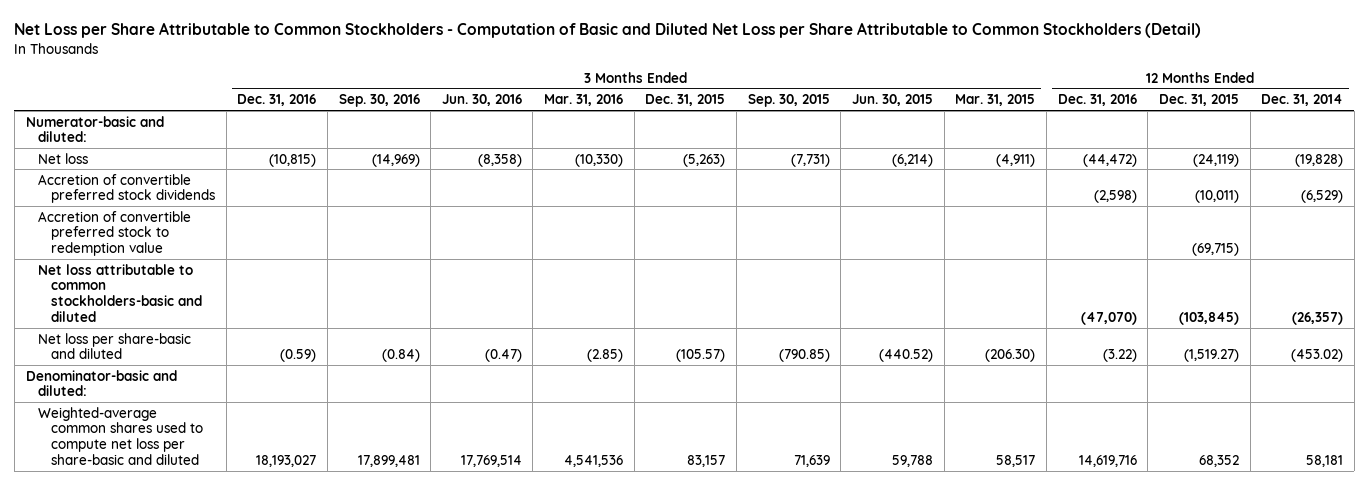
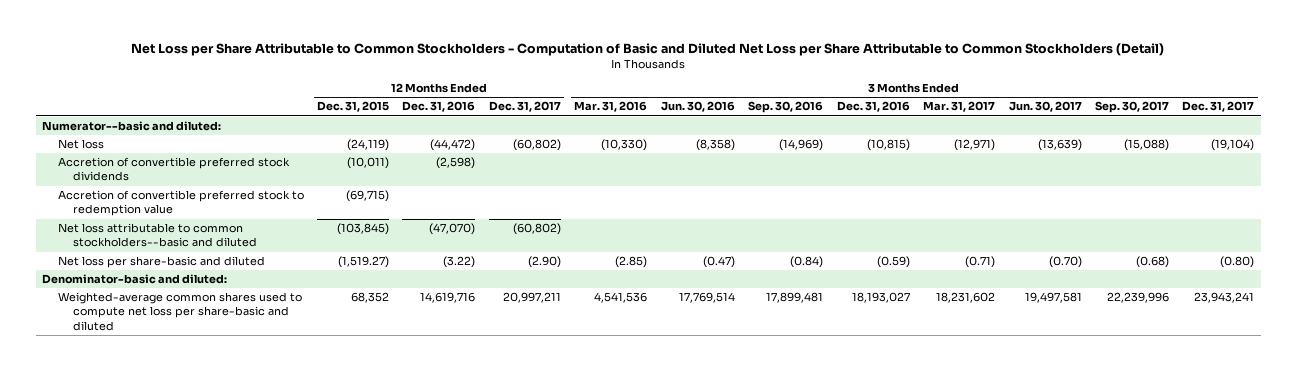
- | 3 Months Ended Dec. 31, 2016 | 3 Months Ended Sep. 30, 2016 | 3 Months Ended Jun. 30, 2016 | 3 Months Ended Mar. 31, 2016 | 3 Months Ended Dec. 31, 2015 | 3 Months Ended Sep. 30, 2015 | 3 Months Ended Jun. 30, 2015 | 3 Months Ended Mar. 31, 2015 | 12 Months Ended Dec. 31, 2016 | 12 Months Ended Dec. 31, 2015 | 12 Months Ended Dec. 31, 2014
+ | 12 Months Ended Dec. 31, 2015 | 12 Months Ended Dec. 31, 2016 | 12 Months Ended Dec. 31, 2017 | 3 Months Ended Mar. 31, 2016 | 3 Months Ended Jun. 30, 2016 | 3 Months Ended Sep. 30, 2016 | 3 Months Ended Dec. 31, 2016 | 3 Months Ended Mar. 31, 2017 | 3 Months Ended Jun. 30, 2017 | 3 Months Ended Sep. 30, 2017 | 3 Months Ended Dec. 31, 2017
- Numerator-basic and diluted:
+ Numerator--basic and diluted:
- Net loss attributable to common stockholders-basic and diluted | | | | | | | | | (47,070) | (103,845) | (26,357)
+ Net loss attributable to common stockholders--basic and diluted | (103,845) | (47,070) | (60,802) | | | | | | | |

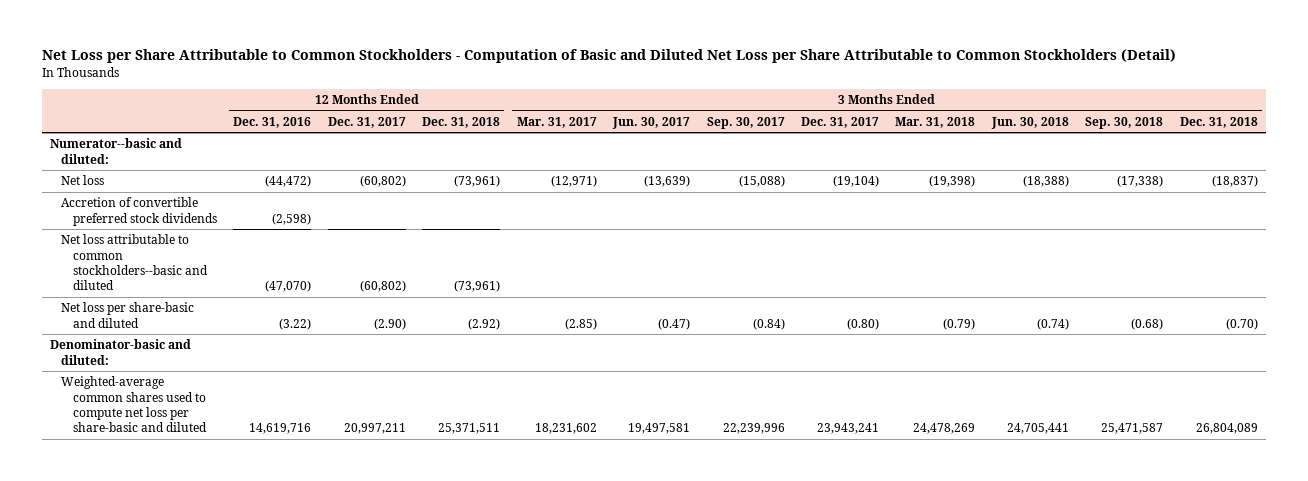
- | 12 Months Ended Dec. 31, 2015 | 12 Months Ended Dec. 31, 2016 | 12 Months Ended Dec. 31, 2017 | 3 Months Ended Mar. 31, 2016 | 3 Months Ended Jun. 30, 2016 | 3 Months Ended Sep. 30, 2016 | 3 Months Ended Dec. 31, 2016 | 3 Months Ended Mar. 31, 2017 | 3 Months Ended Jun. 30, 2017 | 3 Months Ended Sep. 30, 2017 | 3 Months Ended Dec. 31, 2017
+ | 12 Months Ended Dec. 31, 2016 | 12 Months Ended Dec. 31, 2017 | 12 Months Ended Dec. 31, 2018 | 3 Months Ended Mar. 31, 2017 | 3 Months Ended Jun. 30, 2017 | 3 Months Ended Sep. 30, 2017 | 3 Months Ended Dec. 31, 2017 | 3 Months Ended Mar. 31, 2018 | 3 Months Ended Jun. 30, 2018 | 3 Months Ended Sep. 30, 2018 | 3 Months Ended Dec. 31, 2018
- Accretion of convertible preferred stock to redemption value | (69,715) | | | | | | | | | |
- Net loss per share-basic and diluted | (1,519.27) | (3.22) | (2.90) | (2.85) | (0.47) | (0.84) | (0.59) | (0.71) | (0.70) | (0.68) | (0.80)
+ Net loss per share-basic and diluted | (3.22) | (2.90) | (2.92) | (2.85) | (0.47) | (0.84) | (0.80) | (0.79) | (0.74) | (0.68) | (0.70)

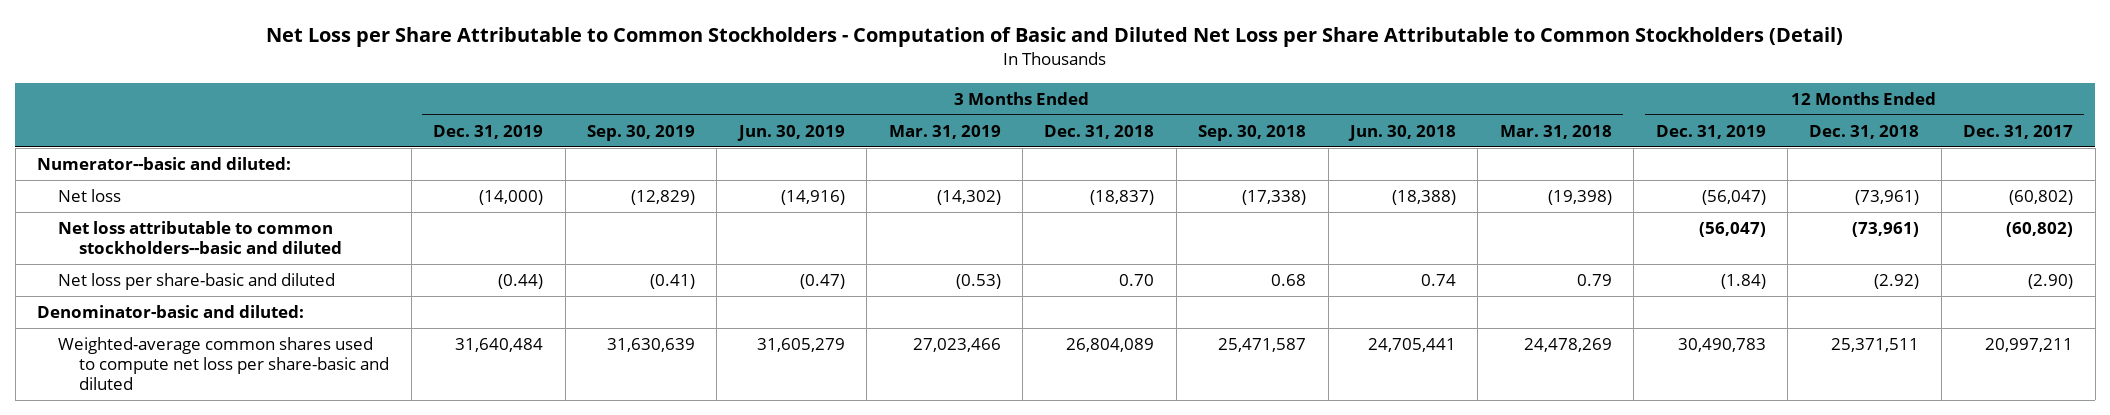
- | 12 Months Ended Dec. 31, 2016 | 12 Months Ended Dec. 31, 2017 | 12 Months Ended Dec. 31, 2018 | 3 Months Ended Mar. 31, 2017 | 3 Months Ended Jun. 30, 2017 | 3 Months Ended Sep. 30, 2017 | 3 Months Ended Dec. 31, 2017 | 3 Months Ended Mar. 31, 2018 | 3 Months Ended Jun. 30, 2018 | 3 Months Ended Sep. 30, 2018 | 3 Months Ended Dec. 31, 2018
+ | 3 Months Ended Dec. 31, 2019 | 3 Months Ended Sep. 30, 2019 | 3 Months Ended Jun. 30, 2019 | 3 Months Ended Mar. 31, 2019 | 3 Months Ended Dec. 31, 2018 | 3 Months Ended Sep. 30, 2018 | 3 Months Ended Jun. 30, 2018 | 3 Months Ended Mar. 31, 2018 | 12 Months Ended Dec. 31, 2019 | 12 Months Ended Dec. 31, 2018 | 12 Months Ended Dec. 31, 2017
- Accretion of convertible preferred stock dividends | (2,598) | | | | | | | | | |
- Net loss per share-basic and diluted | (3.22) | (2.90) | (2.92) | (2.85) | (0.47) | (0.84) | (0.80) | (0.79) | (0.74) | (0.68) | (0.70)
+ Net loss per share-basic and diluted | (0.44) | (0.41) | (0.47) | (0.53) | 0.70 | 0.68 | 0.74 | 0.79 | (1.84) | (2.92) | (2.90)

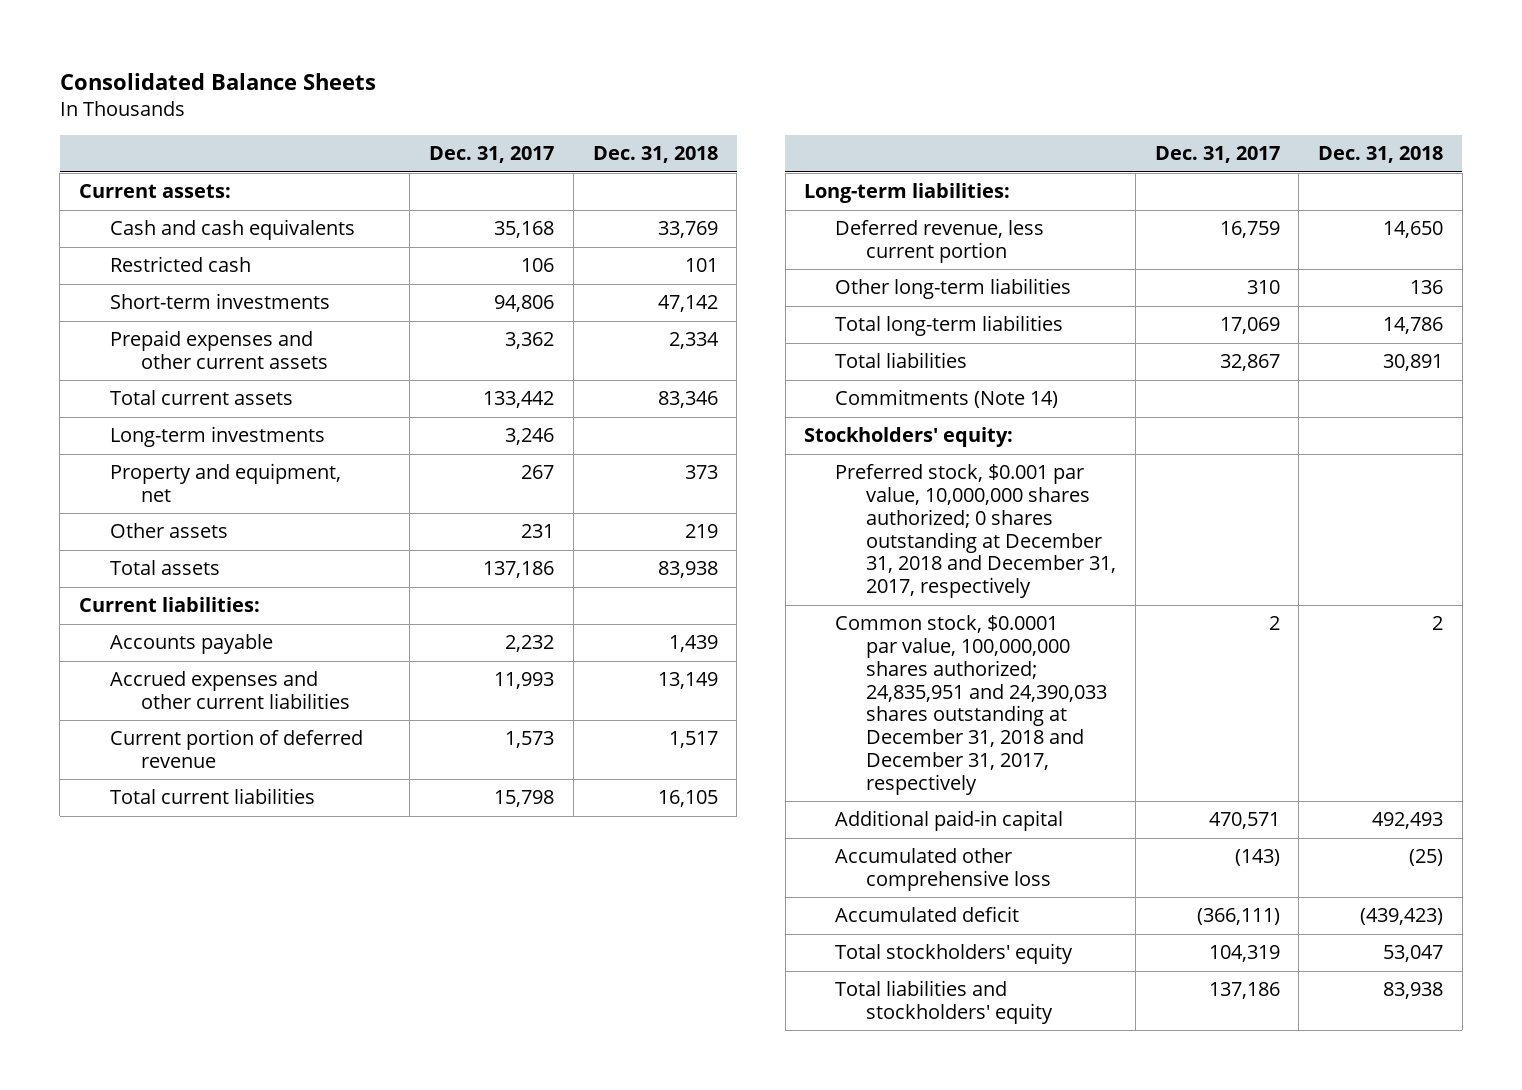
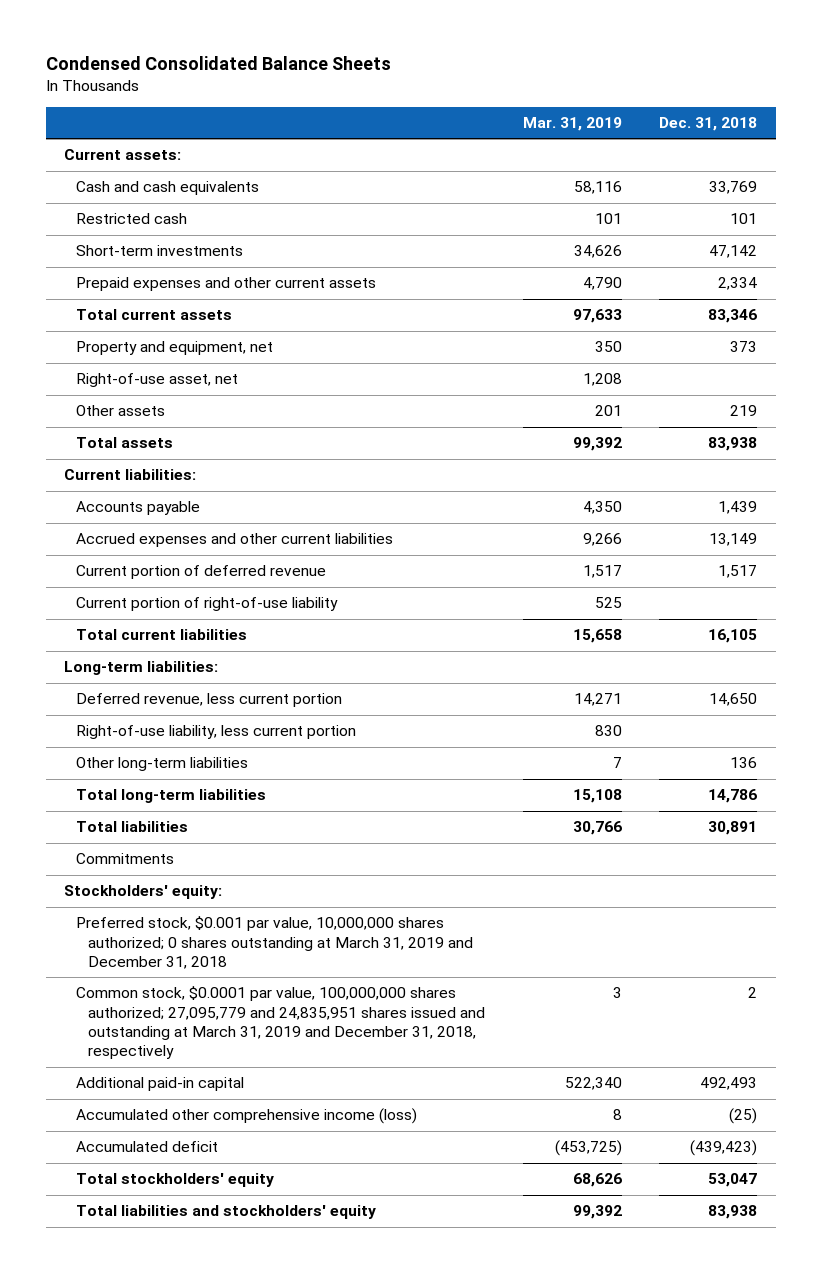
- Consolidated Balance Sheets
+ Condensed Consolidated Balance Sheets
- | Dec. 31, 2017 | Dec. 31, 2018
+ | Mar. 31, 2019 | Dec. 31, 2018
- Long-term investments | 3,246 |
+ Right-of-use asset, net | 1,208 |
+ Current portion of right-of-use liability | 525 |
+ Right-of-use liability, less current portion | 830 |
- Commitments (Note 14)
+ Commitments
- Preferred stock, $0.001 par value, 10,000,000 shares authorized; 0 shares outstanding at December 31, 2018 and December 31, 2017, respectively
- Common stock, $0.0001 par value, 100,000,000 shares authorized; 24,835,951 and 24,390,033 shares outstanding at December 31, 2018 and December 31, 2017, respectively | 2 | 2
+ Preferred stock, $0.001 par value, 10,000,000 shares authorized; 0 shares outstanding at March 31, 2019 and December 31, 2018
+ Common stock, $0.0001 par value, 100,000,000 shares authorized; 27,095,779 and 24,835,951 shares issued and outstanding at March 31, 2019 and December 31, 2018, respectively | 3 | 2
- Accumulated other comprehensive loss | (143) | (25)
+ Accumulated other comprehensive income (loss) | 8 | (25)

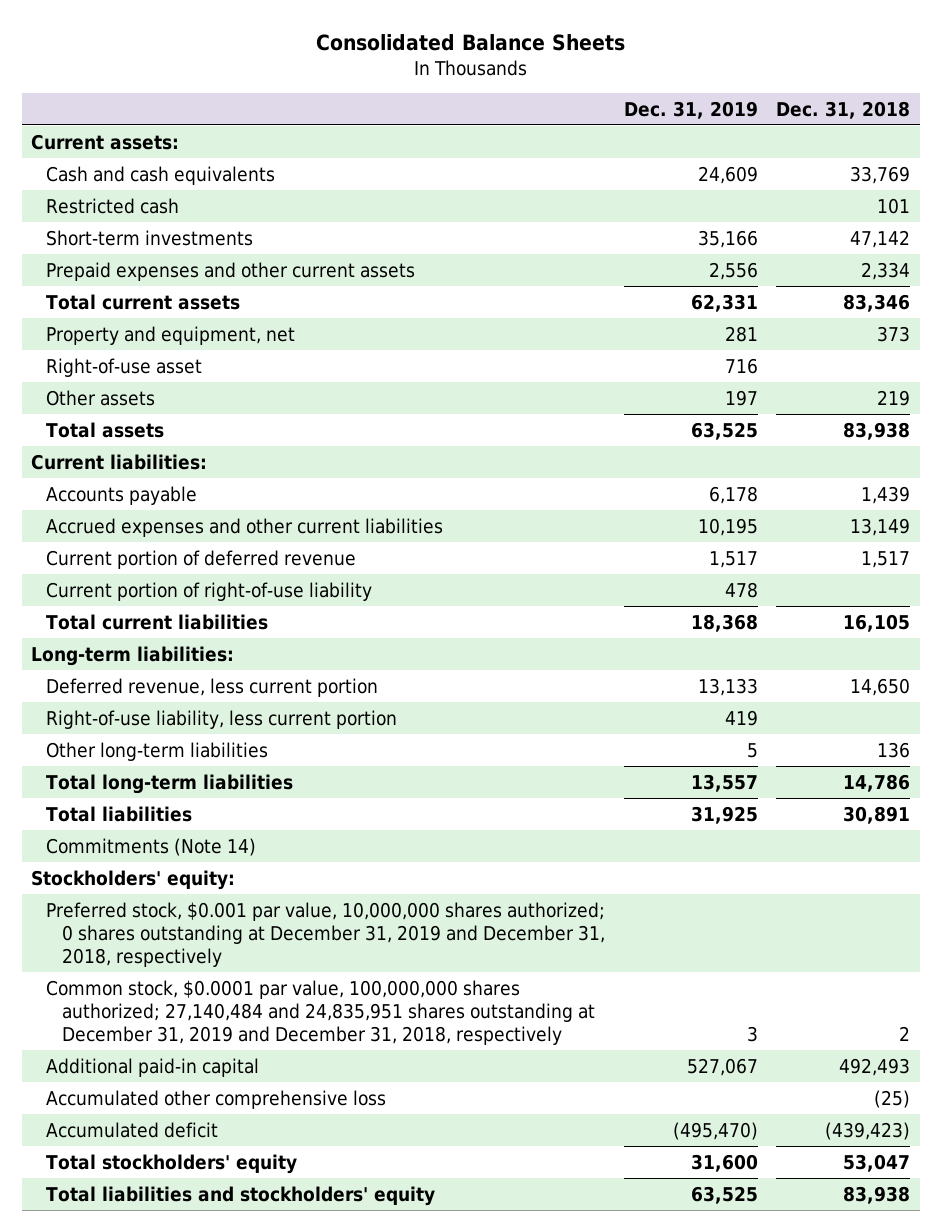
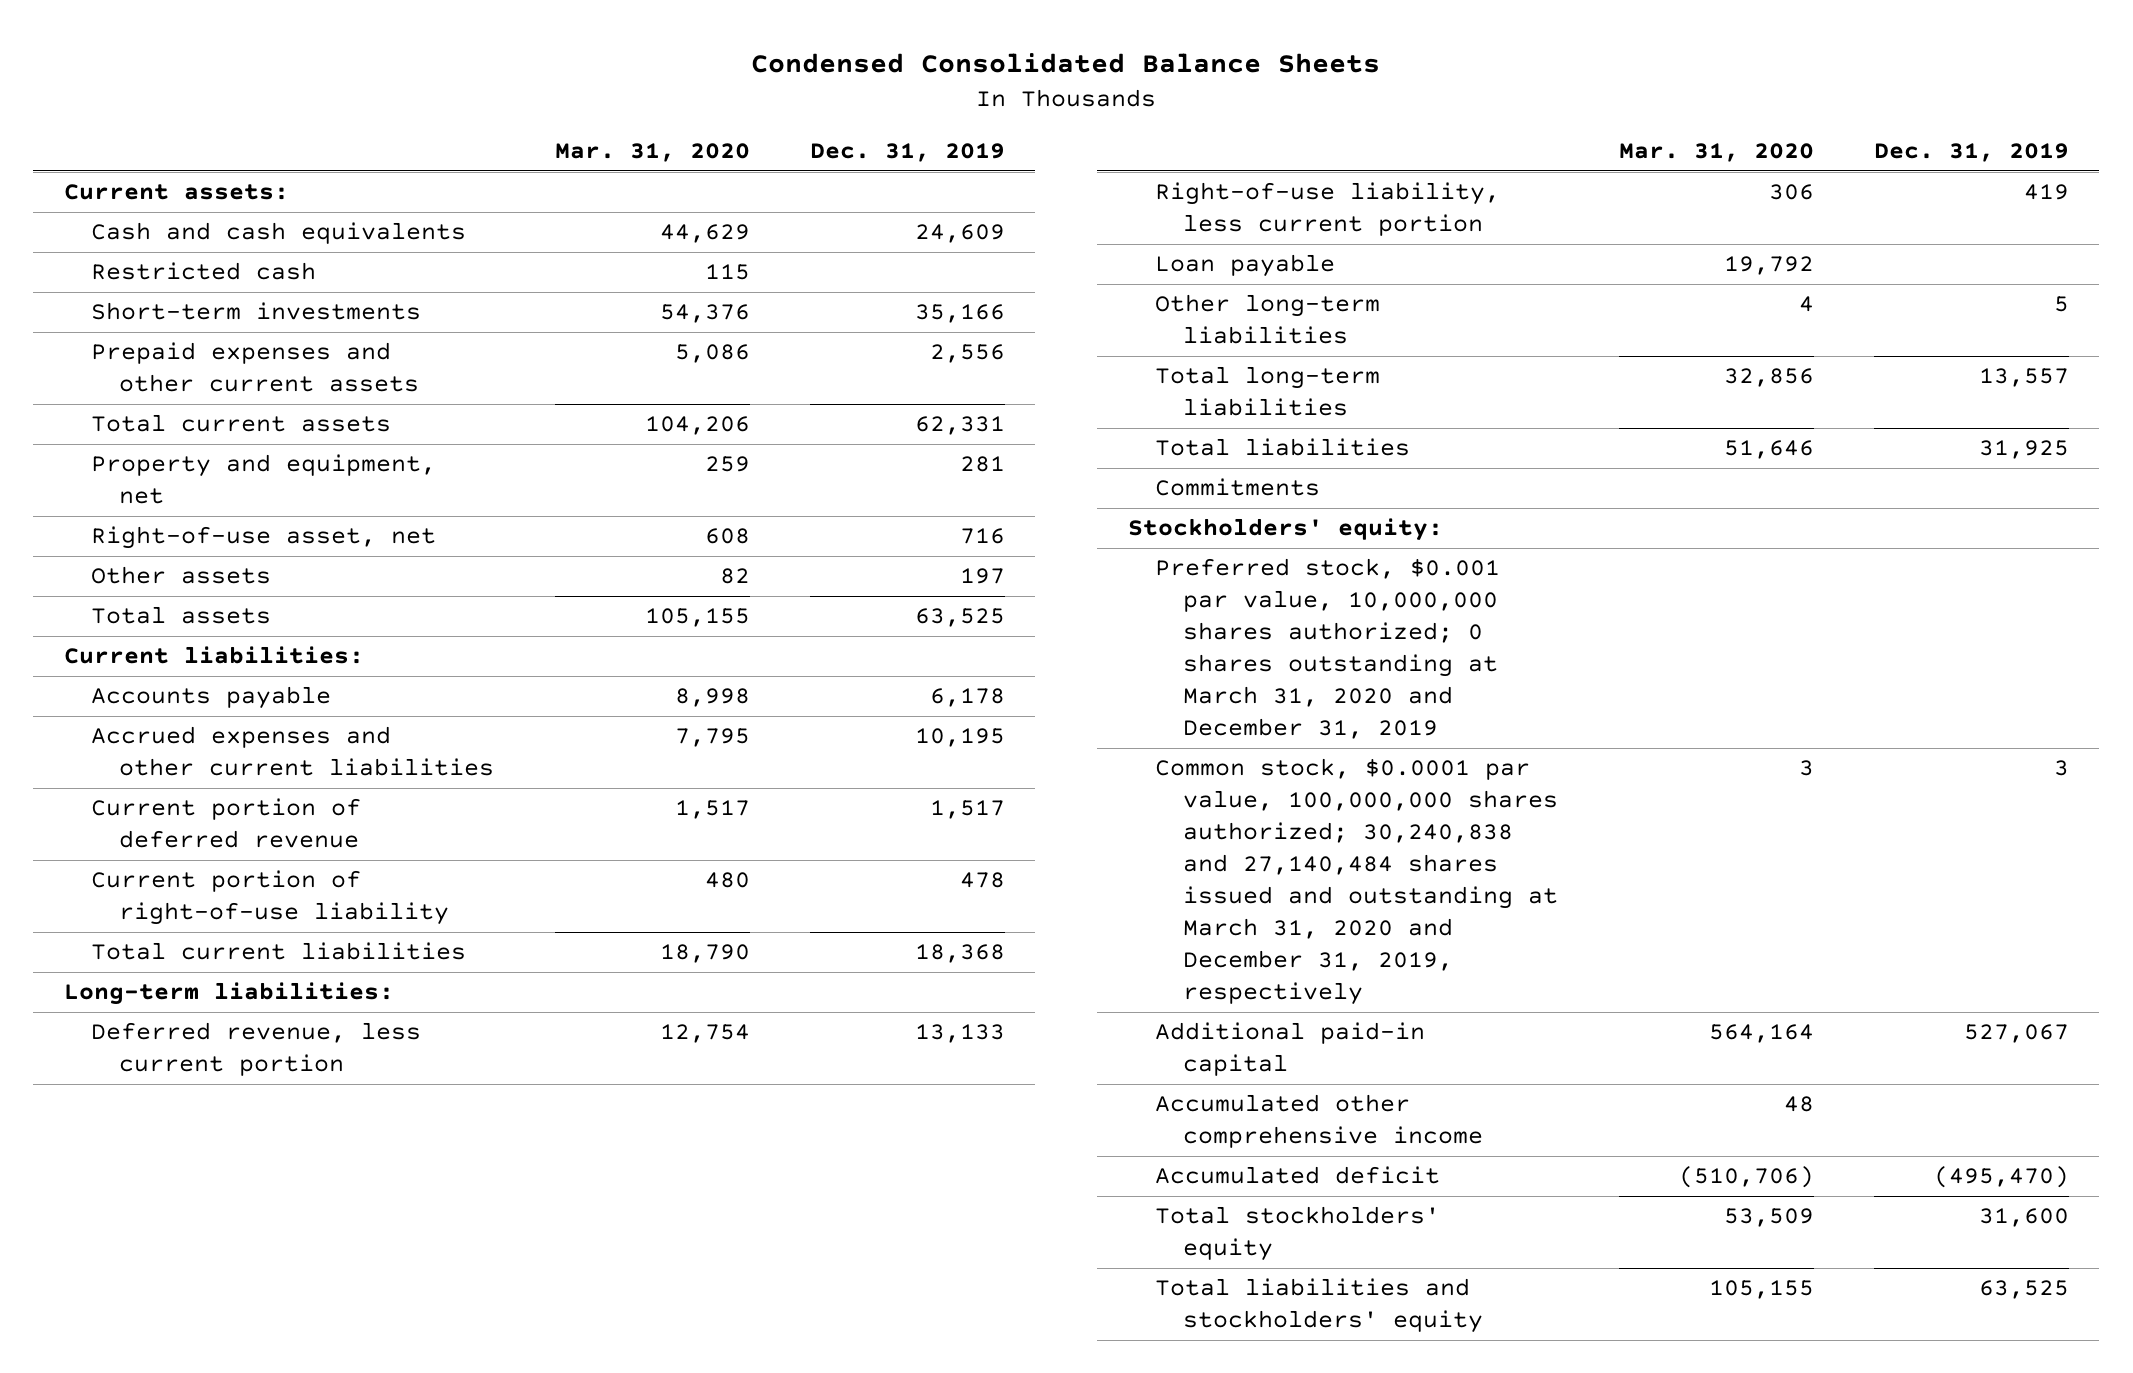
- Consolidated Balance Sheets
+ Condensed Consolidated Balance Sheets
- | Dec. 31, 2019 | Dec. 31, 2018
+ | Mar. 31, 2020 | Dec. 31, 2019
- Right-of-use asset | 716 |
+ Right-of-use asset, net | 608 | 716
+ Loan payable | 19,792 |
- Commitments (Note 14)
+ Commitments
- Preferred stock, $0.001 par value, 10,000,000 shares authorized; 0 shares outstanding at December 31, 2019 and December 31, 2018, respectively
- Common stock, $0.0001 par value, 100,000,000 shares authorized; 27,140,484 and 24,835,951 shares outstanding at December 31, 2019 and December 31, 2018, respectively | 3 | 2
+ Preferred stock, $0.001 par value, 10,000,000 shares authorized; 0 shares outstanding at March 31, 2020 and December 31, 2019
+ Common stock, $0.0001 par value, 100,000,000 shares authorized; 30,240,838 and 27,140,484 shares issued and outstanding at March 31, 2020 and December 31, 2019, respectively | 3 | 3
- Accumulated other comprehensive loss | | (25)
+ Accumulated other comprehensive income | 48 |

